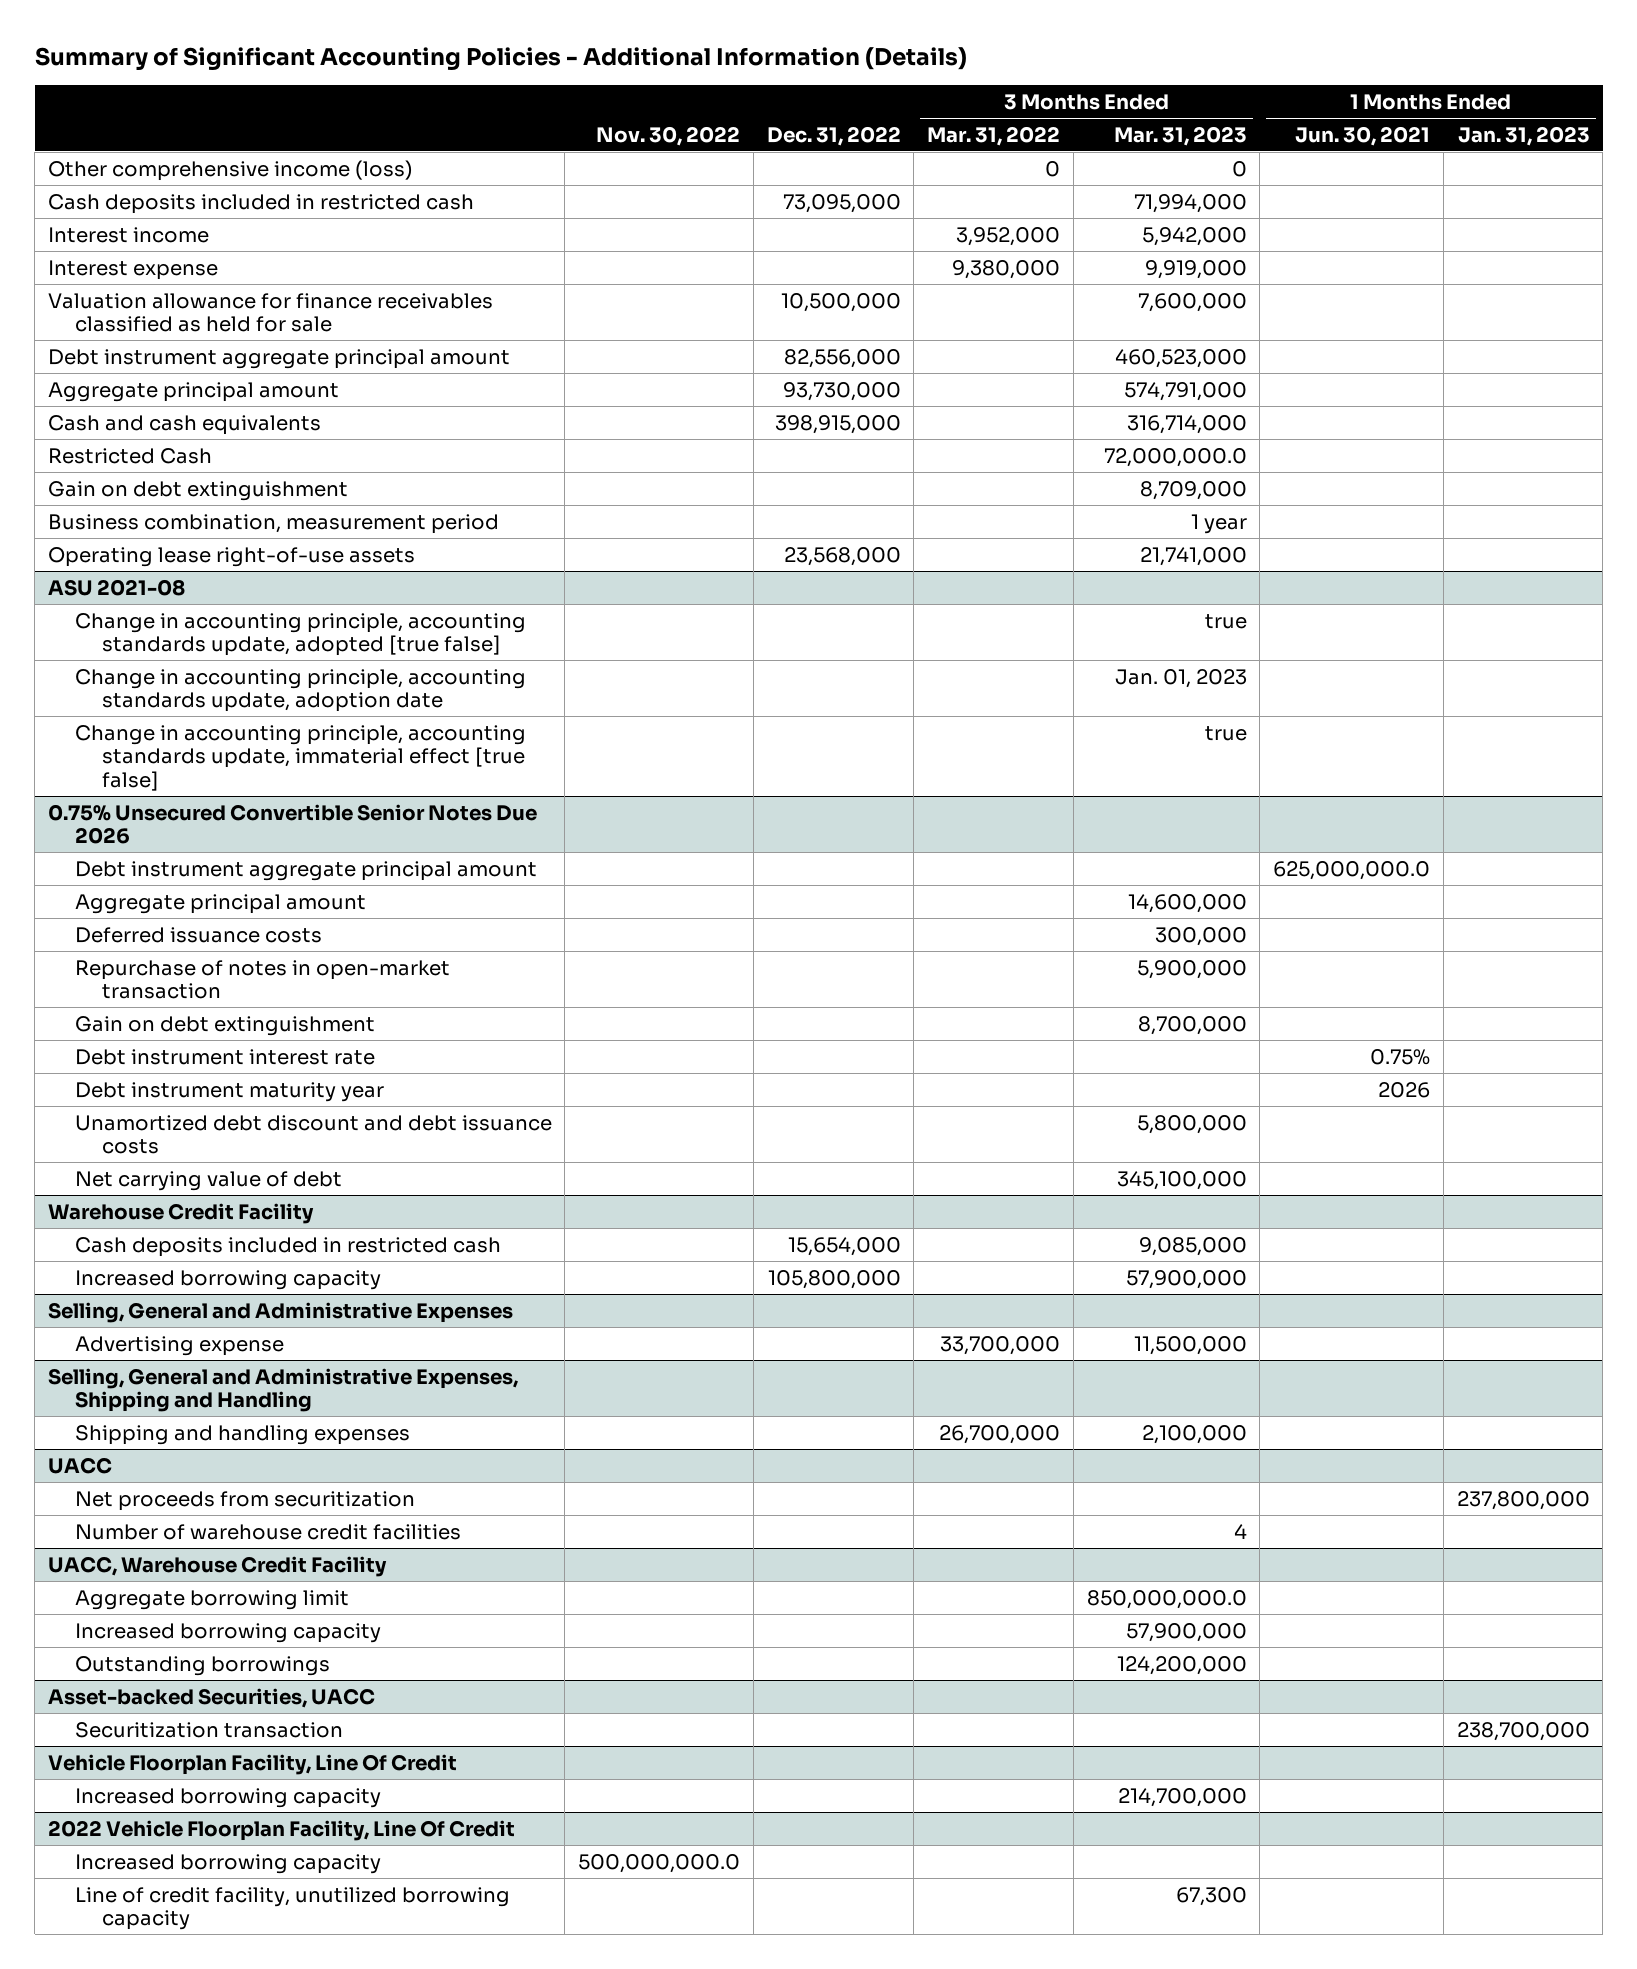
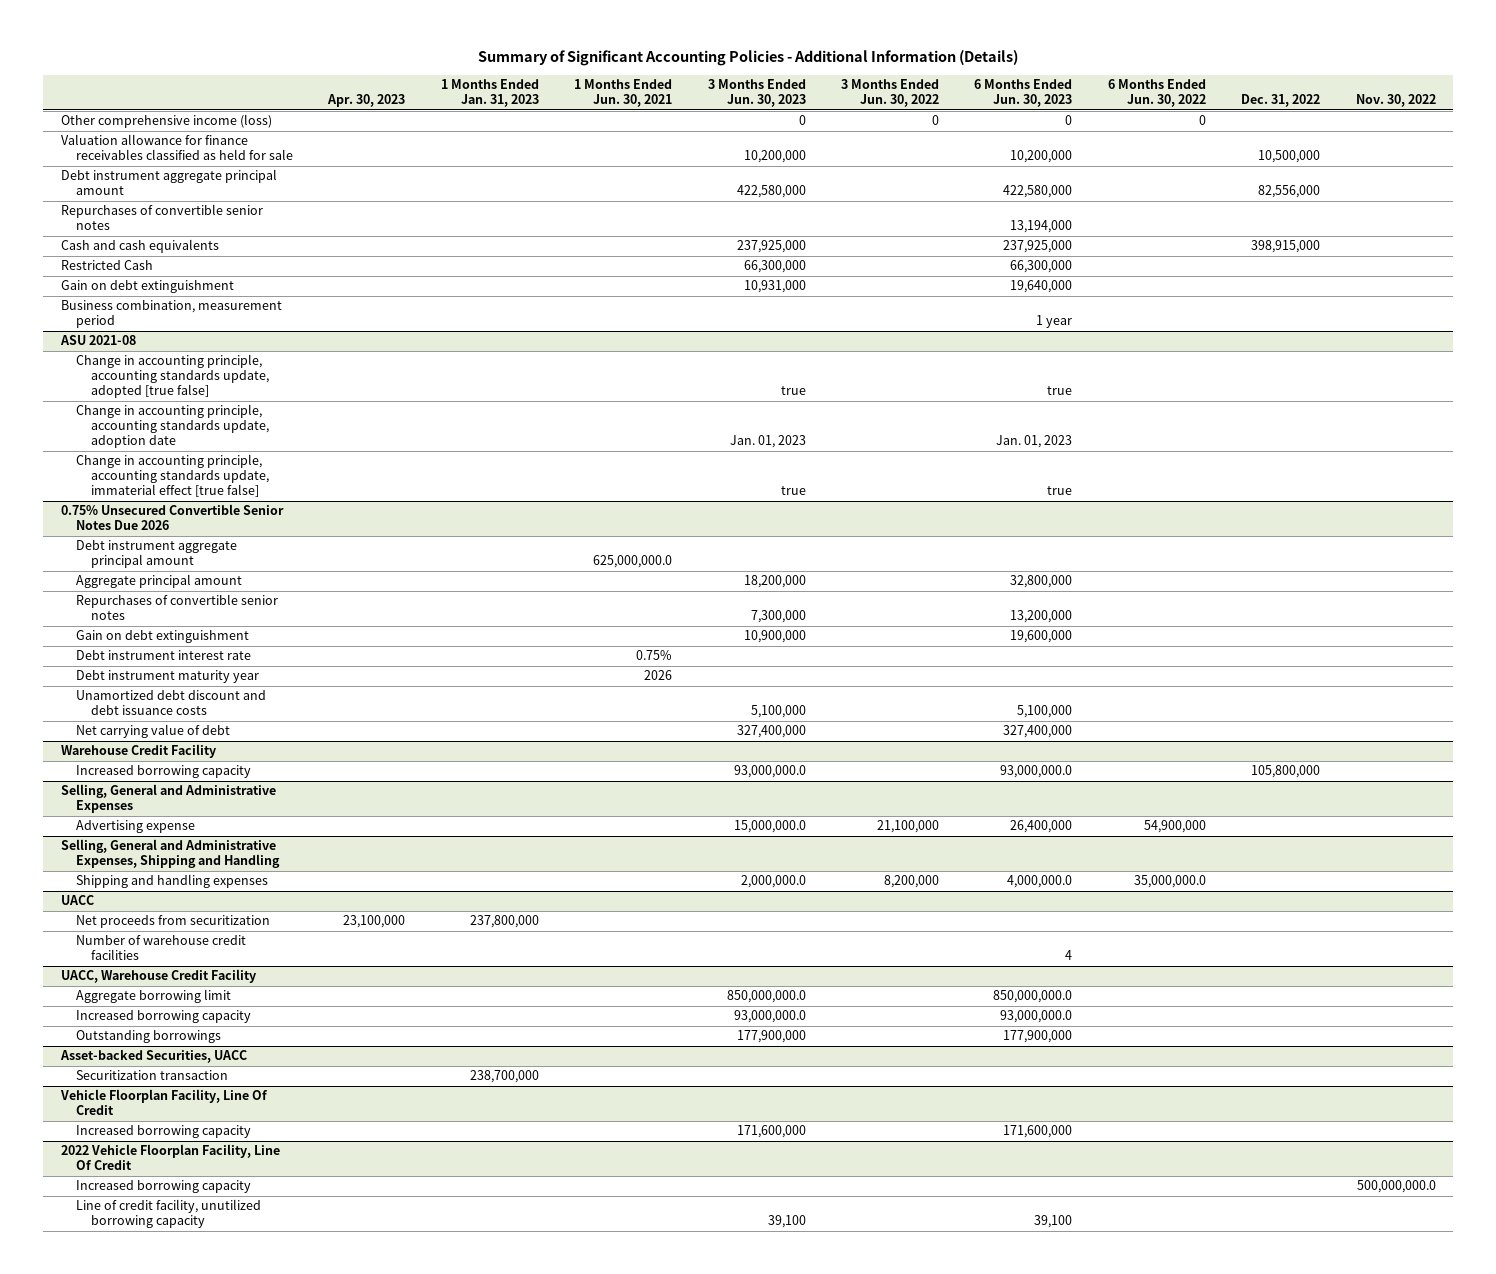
- | Nov. 30, 2022 | Dec. 31, 2022 | 3 Months Ended Mar. 31, 2022 | 3 Months Ended Mar. 31, 2023 | 1 Months Ended Jun. 30, 2021 | 1 Months Ended Jan. 31, 2023
+ | Apr. 30, 2023 | 1 Months Ended Jan. 31, 2023 | 1 Months Ended Jun. 30, 2021 | 3 Months Ended Jun. 30, 2023 | 3 Months Ended Jun. 30, 2022 | 6 Months Ended Jun. 30, 2023 | 6 Months Ended Jun. 30, 2022 | Dec. 31, 2022 | Nov. 30, 2022
- Cash deposits included in restricted cash | | 73,095,000 | | 71,994,000 | |
- Interest income | | | 3,952,000 | 5,942,000 | |
- Interest expense | | | 9,380,000 | 9,919,000 | |
- Aggregate principal amount | | 93,730,000 | | 574,791,000 | |
+ Repurchases of convertible senior notes | | | | | | 13,194,000 | | |
- Operating lease right-of-use assets | | 23,568,000 | | 21,741,000 | |
@ 0.75% Unsecured Convertible Senior Notes Due 2026
- Deferred issuance costs | | | | 300,000 | |
- Repurchase of notes in open-market transaction | | | | 5,900,000 | |
+ Repurchases of convertible senior notes | | | | 7,300,000 | | 13,200,000 | | |
@ Warehouse Credit Facility
- Cash deposits included in restricted cash | | 15,654,000 | | 9,085,000 | |

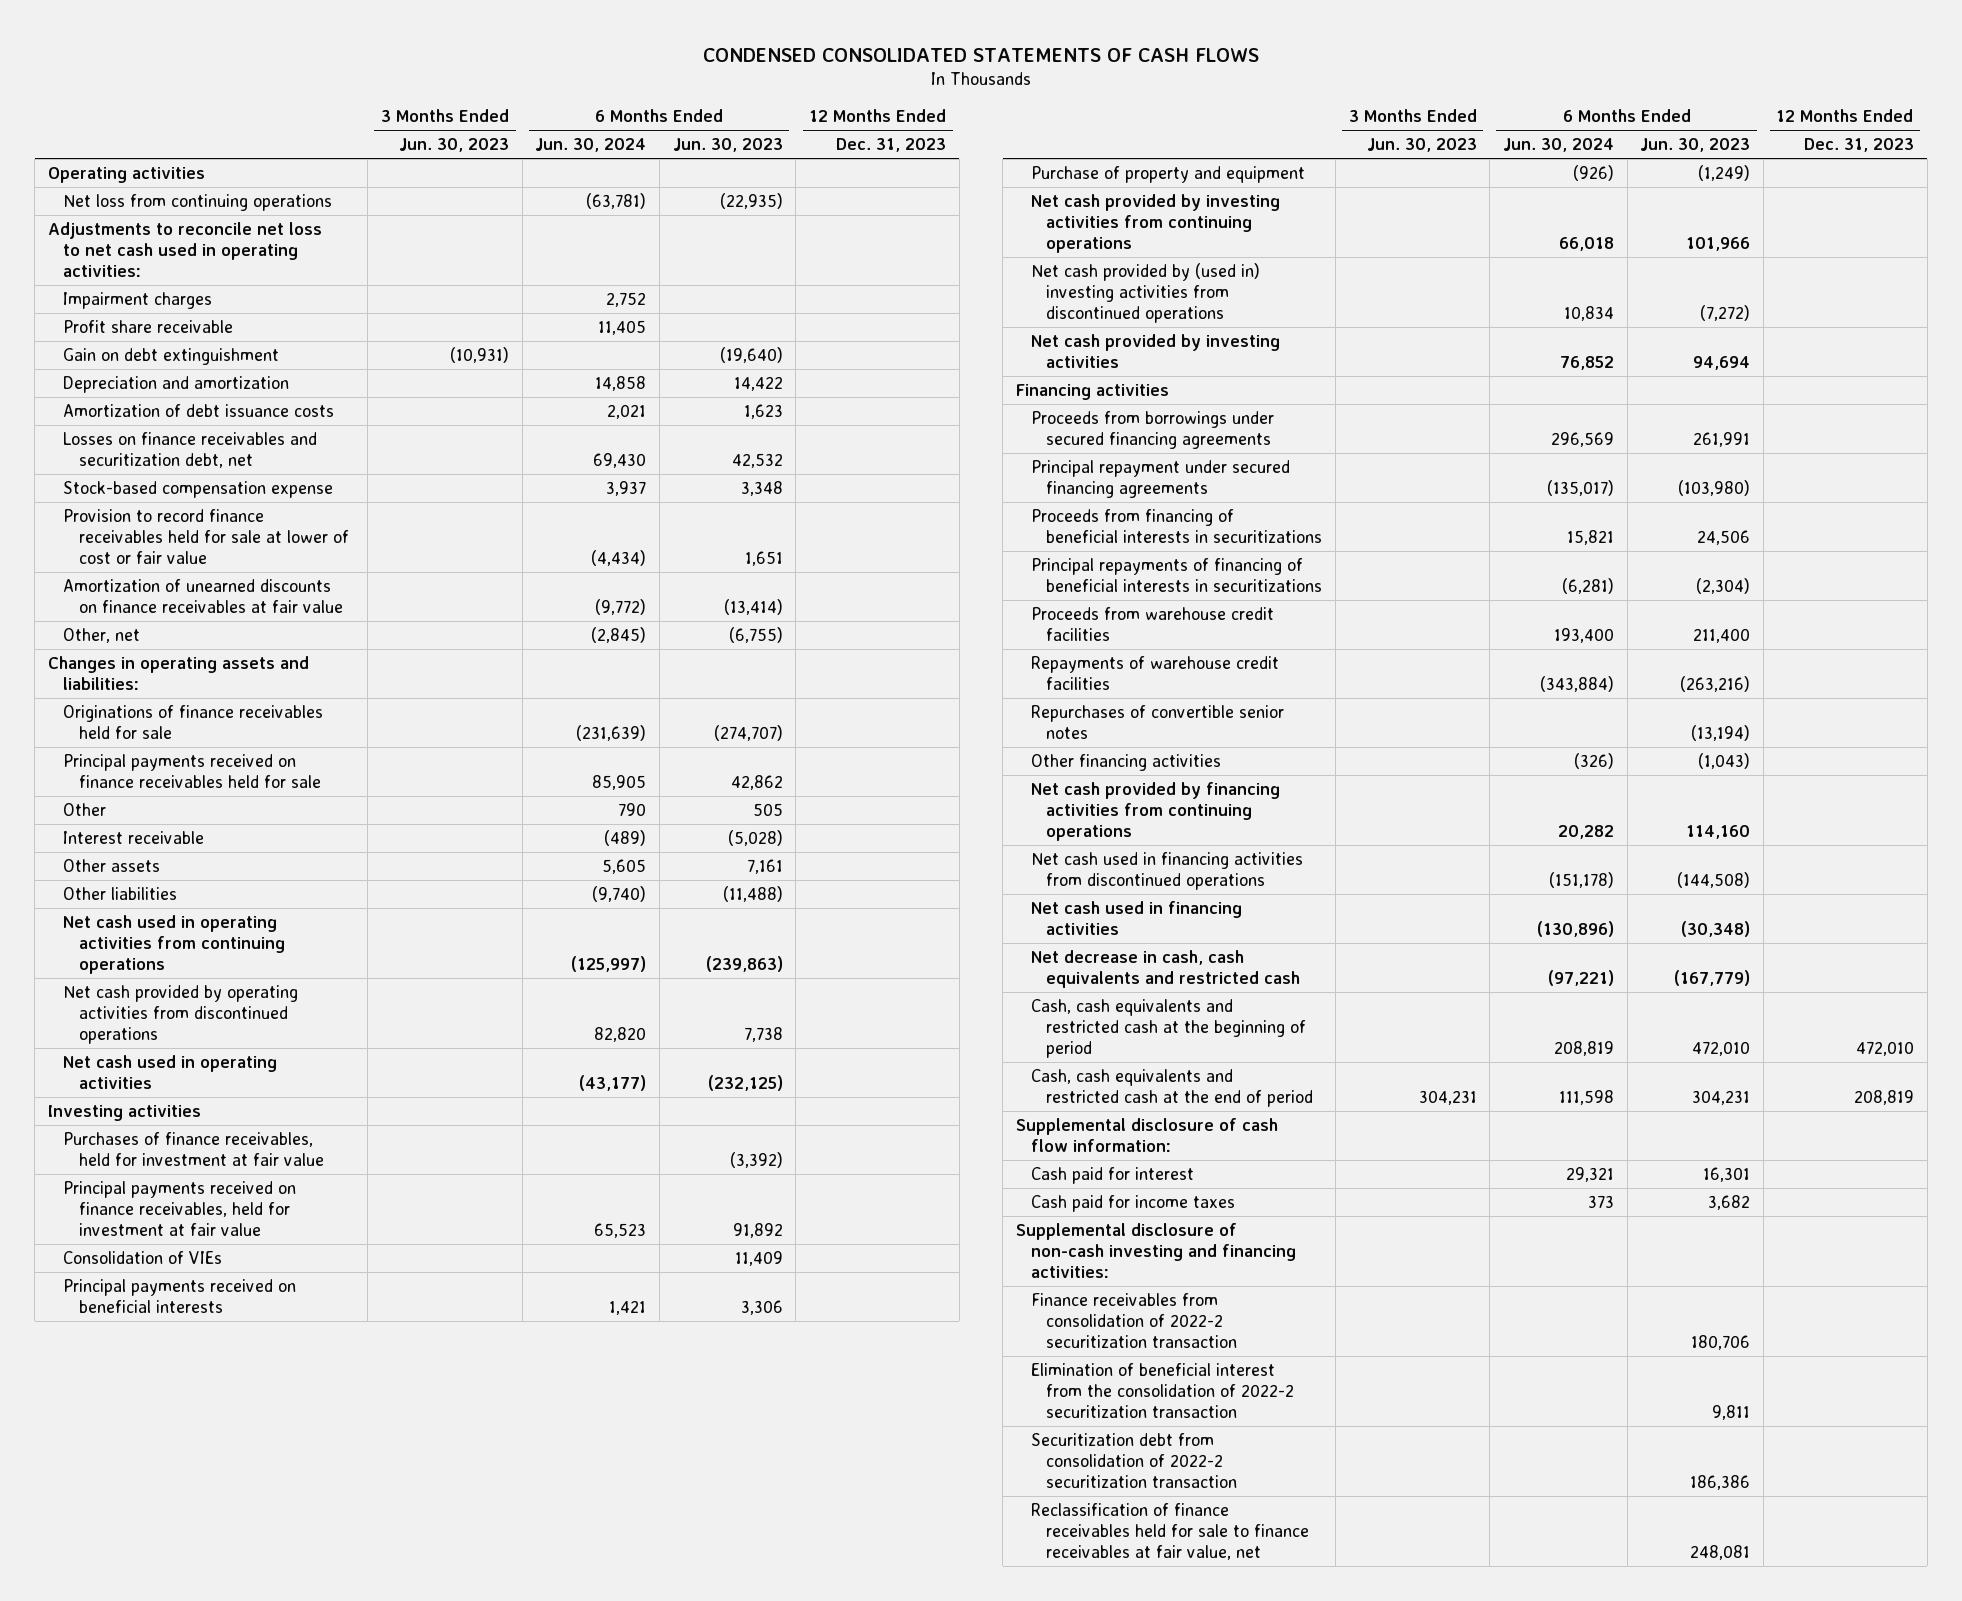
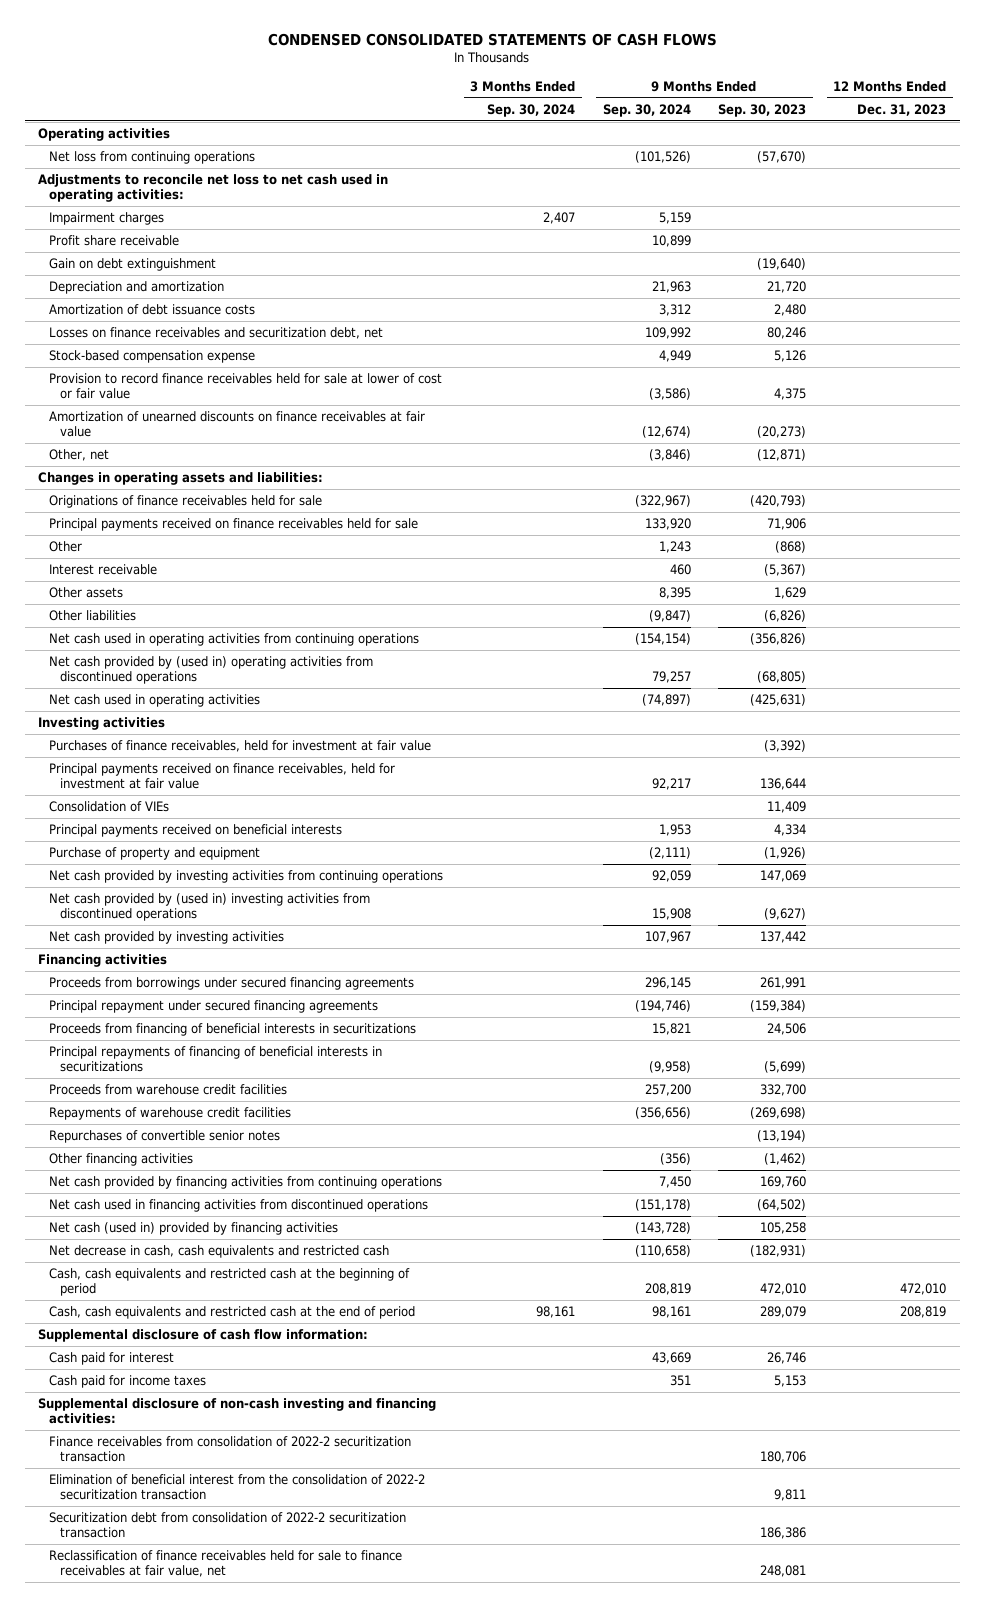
- | 3 Months Ended Jun. 30, 2023 | 6 Months Ended Jun. 30, 2024 | 6 Months Ended Jun. 30, 2023 | 12 Months Ended Dec. 31, 2023
+ | 3 Months Ended Sep. 30, 2024 | 9 Months Ended Sep. 30, 2024 | 9 Months Ended Sep. 30, 2023 | 12 Months Ended Dec. 31, 2023
- Net cash provided by operating activities from discontinued operations | | 82,820 | 7,738 |
+ Net cash provided by (used in) operating activities from discontinued operations | | 79,257 | (68,805) |
- Net cash used in financing activities | | (130,896) | (30,348) |
+ Net cash (used in) provided by financing activities | | (143,728) | 105,258 |

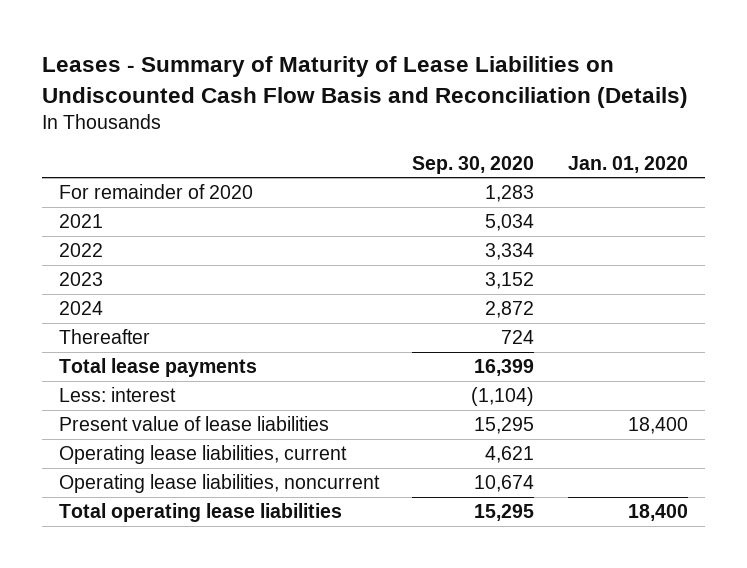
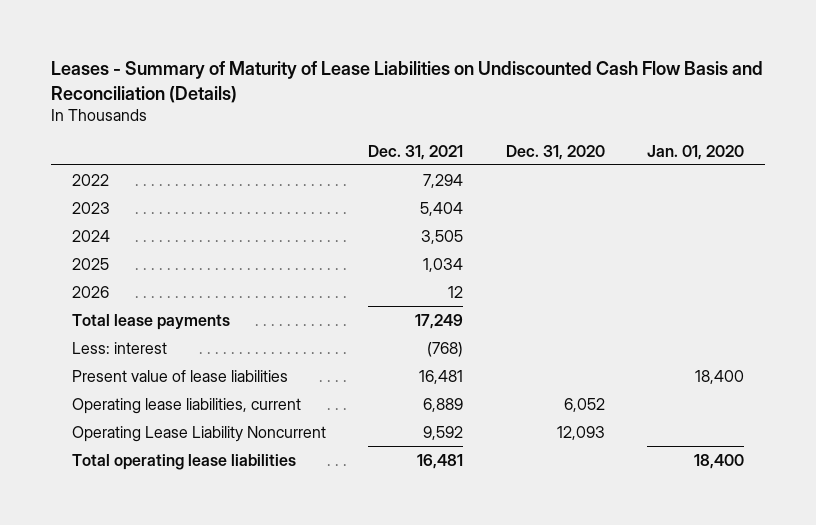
- | Sep. 30, 2020 | Jan. 01, 2020
+ | Dec. 31, 2021 | Dec. 31, 2020 | Jan. 01, 2020
- For remainder of 2020 | 1,283 |
- 2021 | 5,034 |
- Thereafter | 724 |
+ 2025 | 1,034 | |
+ 2026 | 12 | |
- Operating lease liabilities, noncurrent | 10,674 |
+ Operating Lease Liability Noncurrent | 9,592 | 12,093 |

